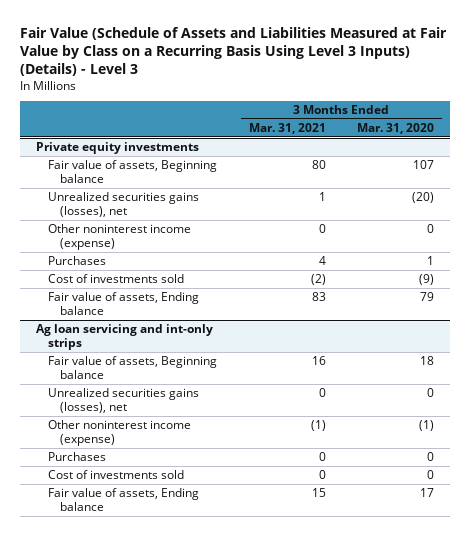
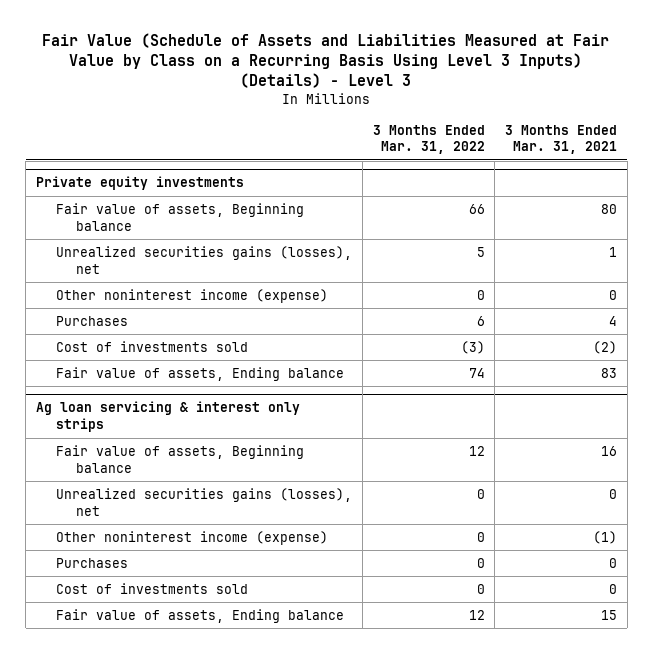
- | 3 Months Ended Mar. 31, 2021 | 3 Months Ended Mar. 31, 2020
+ | 3 Months Ended Mar. 31, 2022 | 3 Months Ended Mar. 31, 2021
- Ag loan servicing and int-only strips
+ Ag loan servicing & interest only strips

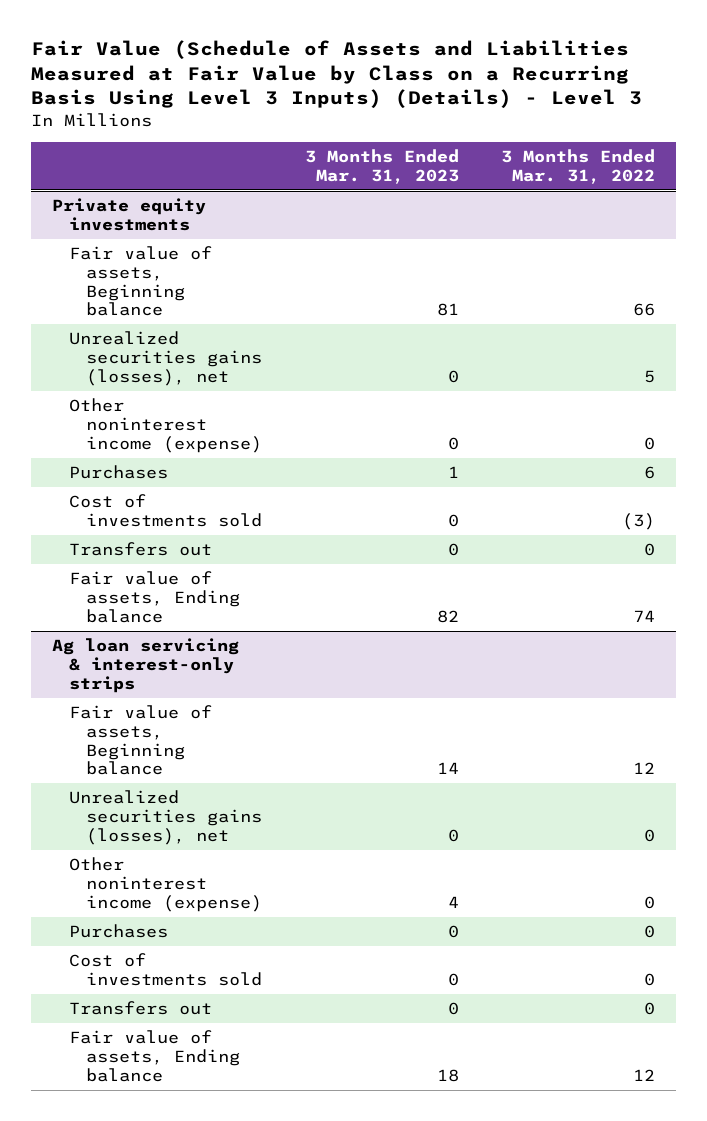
- | 3 Months Ended Mar. 31, 2022 | 3 Months Ended Mar. 31, 2021
+ | 3 Months Ended Mar. 31, 2023 | 3 Months Ended Mar. 31, 2022
@ Private equity investments
+ Transfers out | 0 | 0
- Ag loan servicing & interest only strips
+ Ag loan servicing & interest-only strips
+ Transfers out | 0 | 0

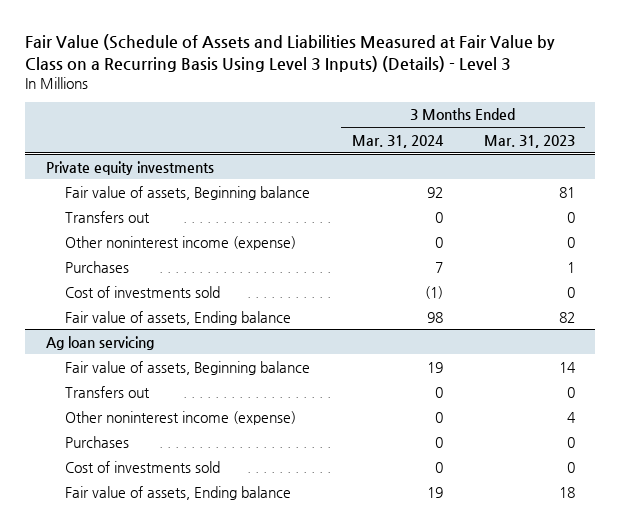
- | 3 Months Ended Mar. 31, 2023 | 3 Months Ended Mar. 31, 2022
+ | 3 Months Ended Mar. 31, 2024 | 3 Months Ended Mar. 31, 2023
@ Private equity investments
- Unrealized securities gains (losses), net | 0 | 5
moved up: Transfers out | 0 | 0
- Ag loan servicing & interest-only strips
+ Ag loan servicing
- Unrealized securities gains (losses), net | 0 | 0
+ Transfers out | 0 | 0
- Transfers out | 0 | 0

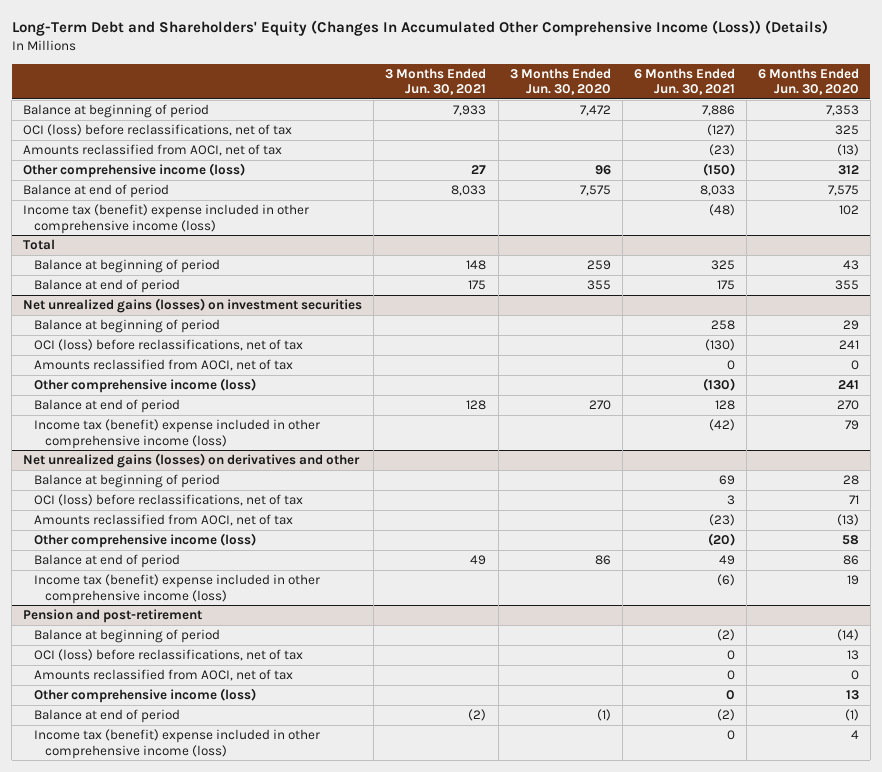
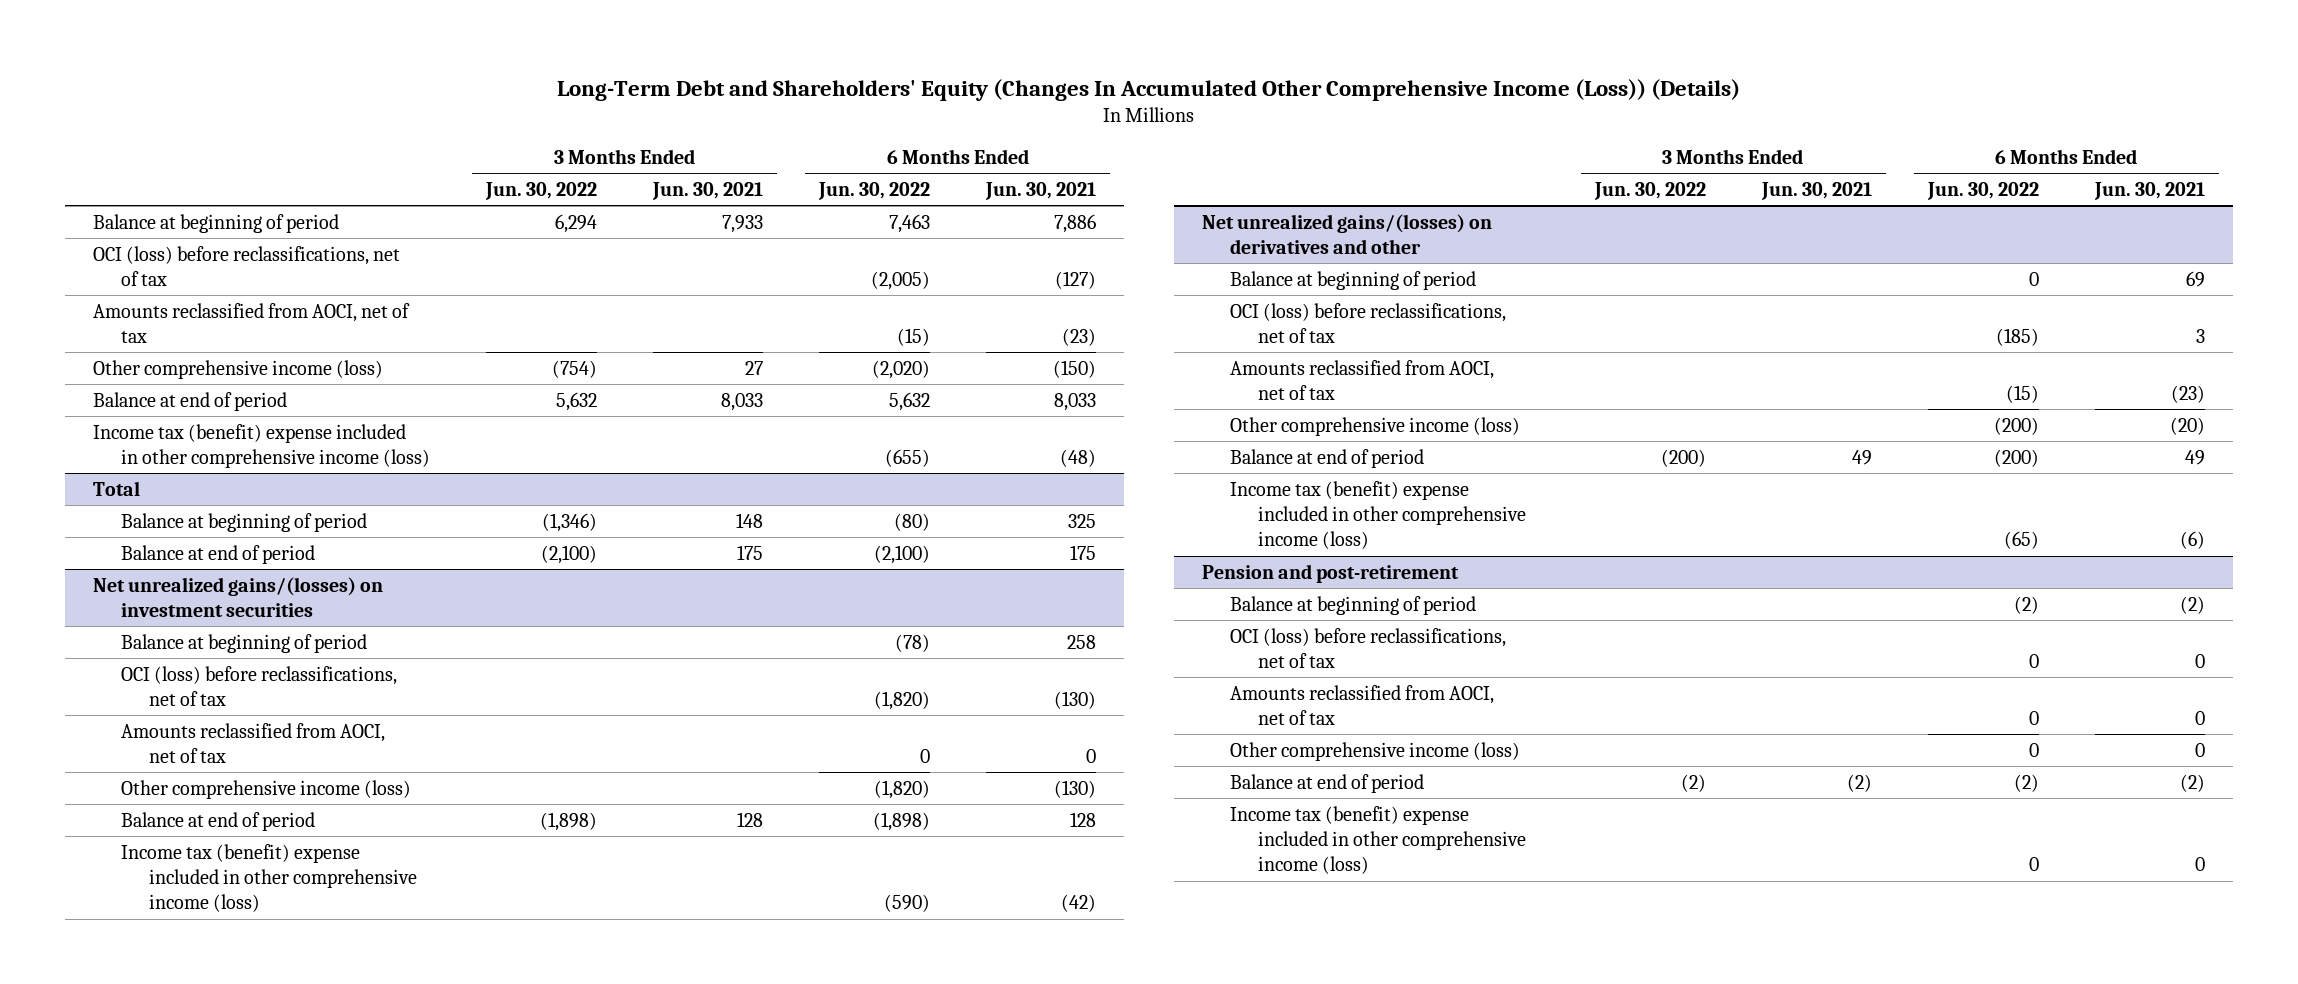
- | 3 Months Ended Jun. 30, 2021 | 3 Months Ended Jun. 30, 2020 | 6 Months Ended Jun. 30, 2021 | 6 Months Ended Jun. 30, 2020
+ | 3 Months Ended Jun. 30, 2022 | 3 Months Ended Jun. 30, 2021 | 6 Months Ended Jun. 30, 2022 | 6 Months Ended Jun. 30, 2021
- Net unrealized gains (losses) on investment securities
+ Net unrealized gains/(losses) on investment securities
- Net unrealized gains (losses) on derivatives and other
+ Net unrealized gains/(losses) on derivatives and other

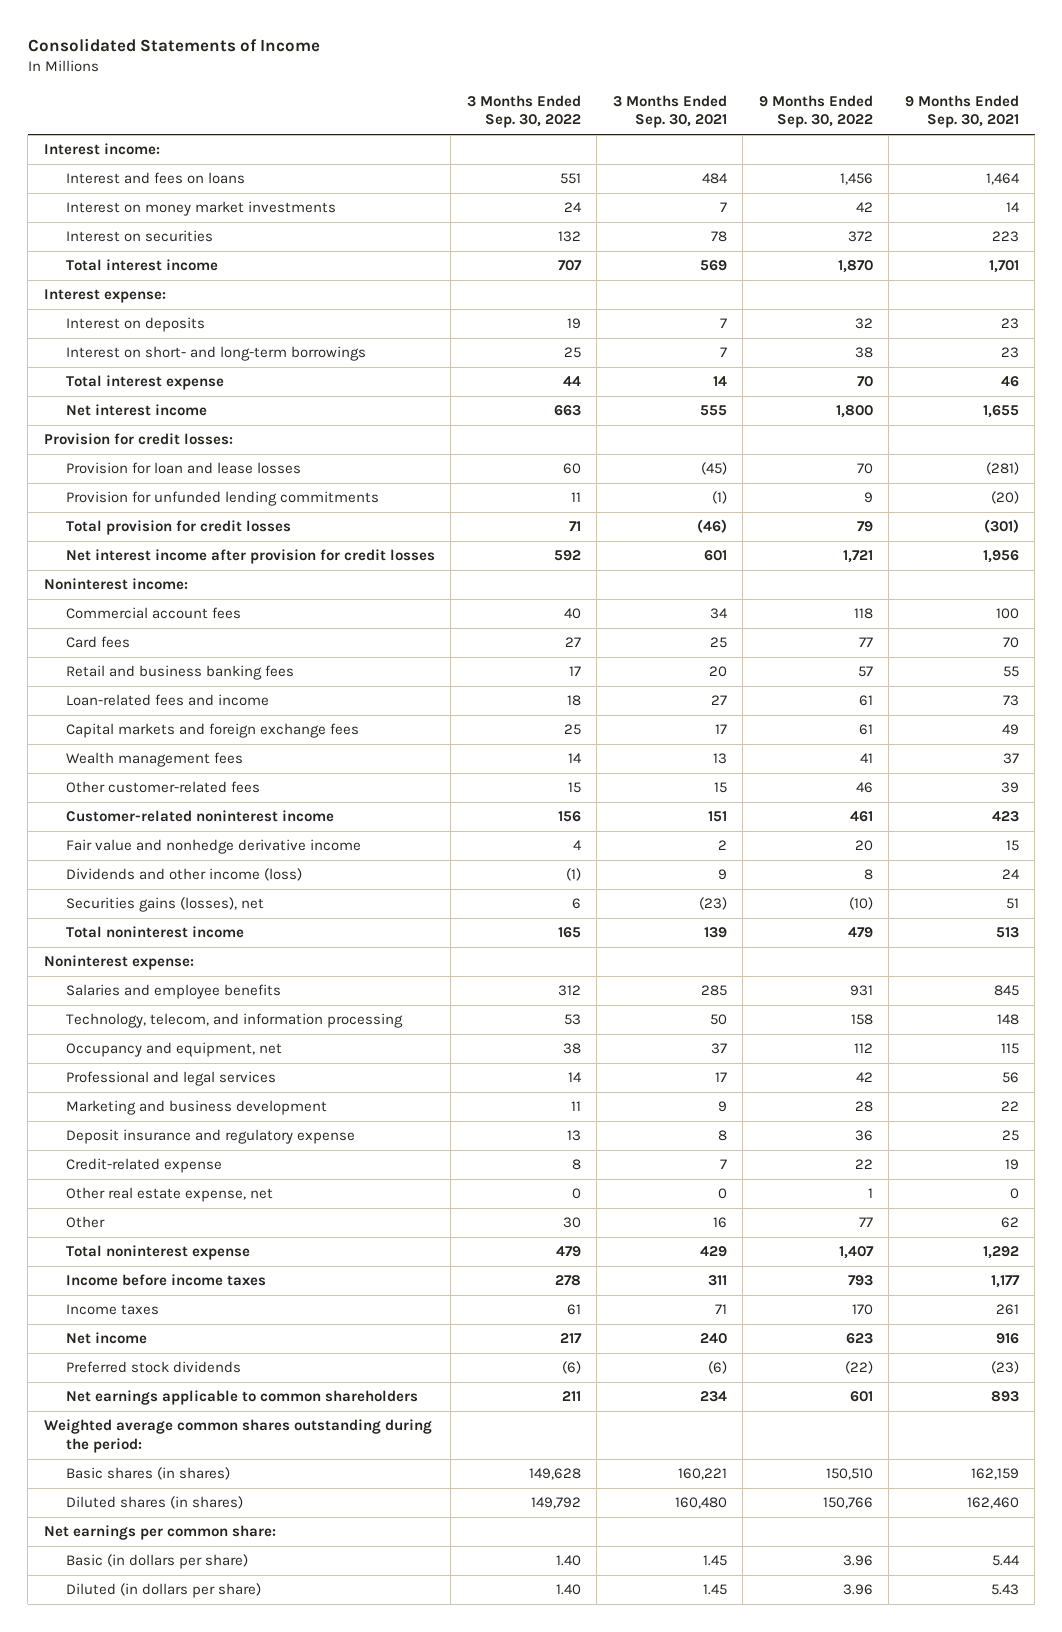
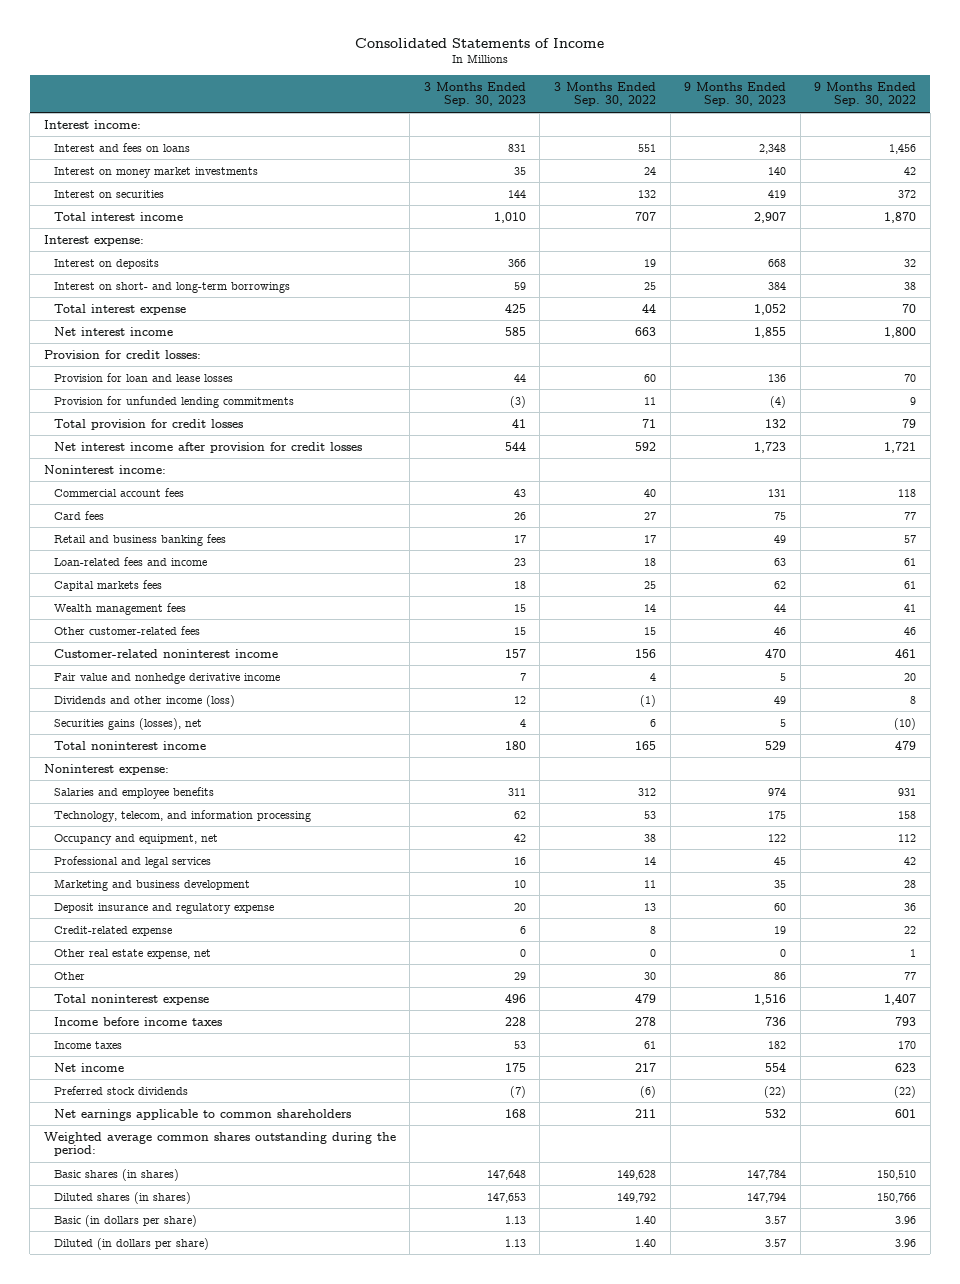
- | 3 Months Ended Sep. 30, 2022 | 3 Months Ended Sep. 30, 2021 | 9 Months Ended Sep. 30, 2022 | 9 Months Ended Sep. 30, 2021
+ | 3 Months Ended Sep. 30, 2023 | 3 Months Ended Sep. 30, 2022 | 9 Months Ended Sep. 30, 2023 | 9 Months Ended Sep. 30, 2022
- Capital markets and foreign exchange fees | 25 | 17 | 61 | 49
+ Capital markets fees | 18 | 25 | 62 | 61
- Net earnings per common share:

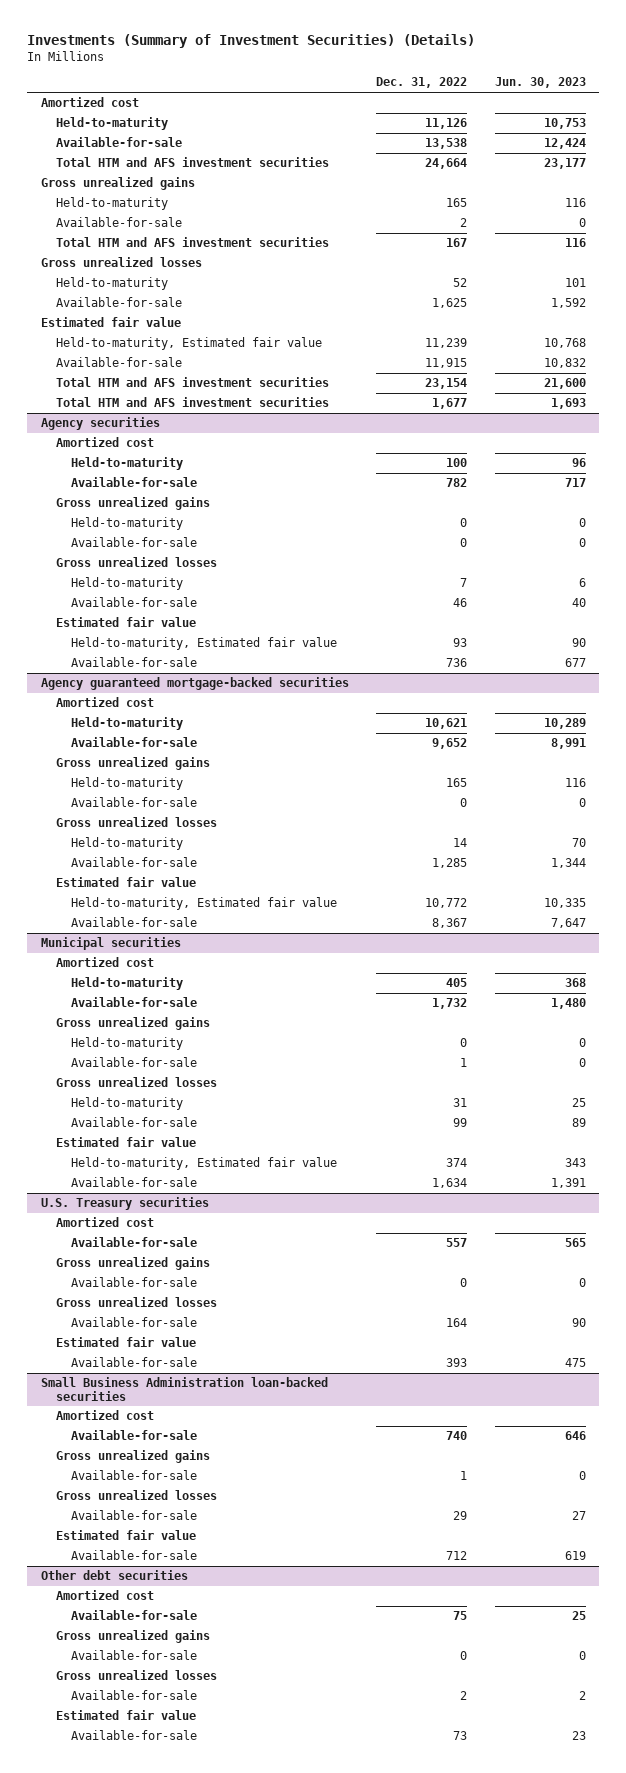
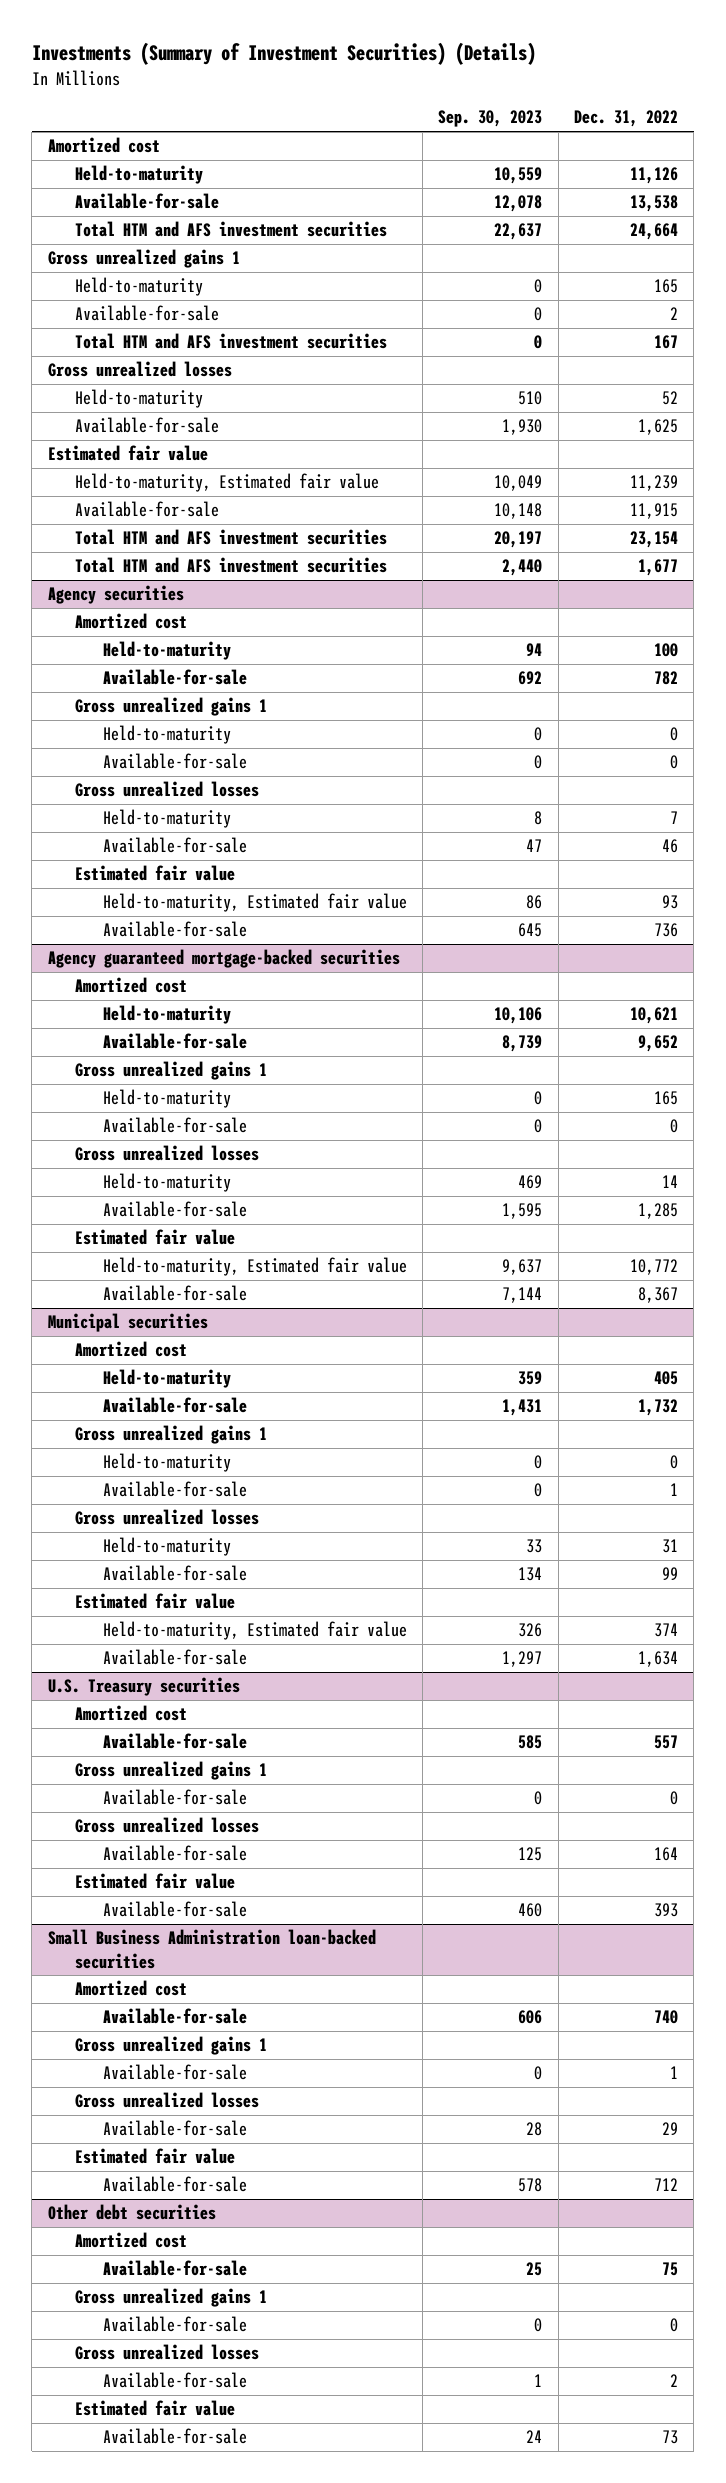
- | Dec. 31, 2022 | Jun. 30, 2023
+ | Sep. 30, 2023 | Dec. 31, 2022
- Gross unrealized gains
+ Gross unrealized gains 1
@ Agency securities
- Gross unrealized gains
+ Gross unrealized gains 1
@ Agency guaranteed mortgage-backed securities
- Gross unrealized gains
+ Gross unrealized gains 1
@ Municipal securities
- Gross unrealized gains
+ Gross unrealized gains 1
@ U.S. Treasury securities
- Gross unrealized gains
+ Gross unrealized gains 1
@ Small Business Administration loan-backed securities
- Gross unrealized gains
+ Gross unrealized gains 1
@ Other debt securities
- Gross unrealized gains
+ Gross unrealized gains 1

